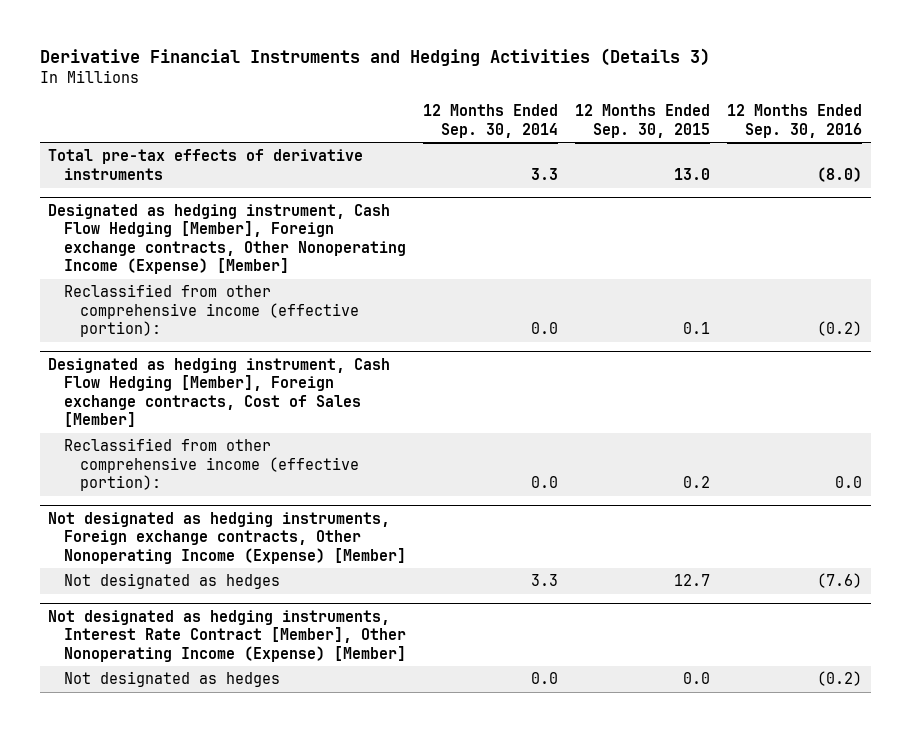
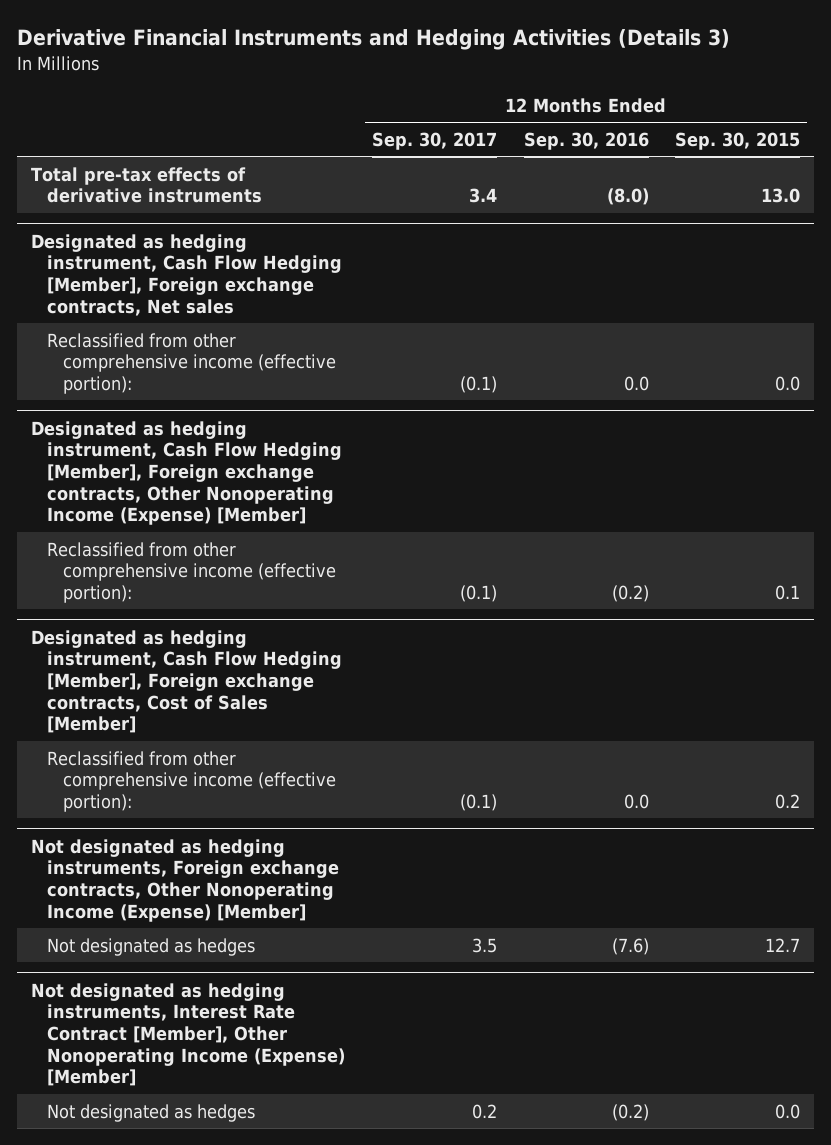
- | 12 Months Ended Sep. 30, 2014 | 12 Months Ended Sep. 30, 2015 | 12 Months Ended Sep. 30, 2016
+ | 12 Months Ended Sep. 30, 2017 | 12 Months Ended Sep. 30, 2016 | 12 Months Ended Sep. 30, 2015
+ Designated as hedging instrument, Cash Flow Hedging [Member], Foreign exchange contracts, Net sales
+ Reclassified from other comprehensive income (effective portion): | (0.1) | 0.0 | 0.0

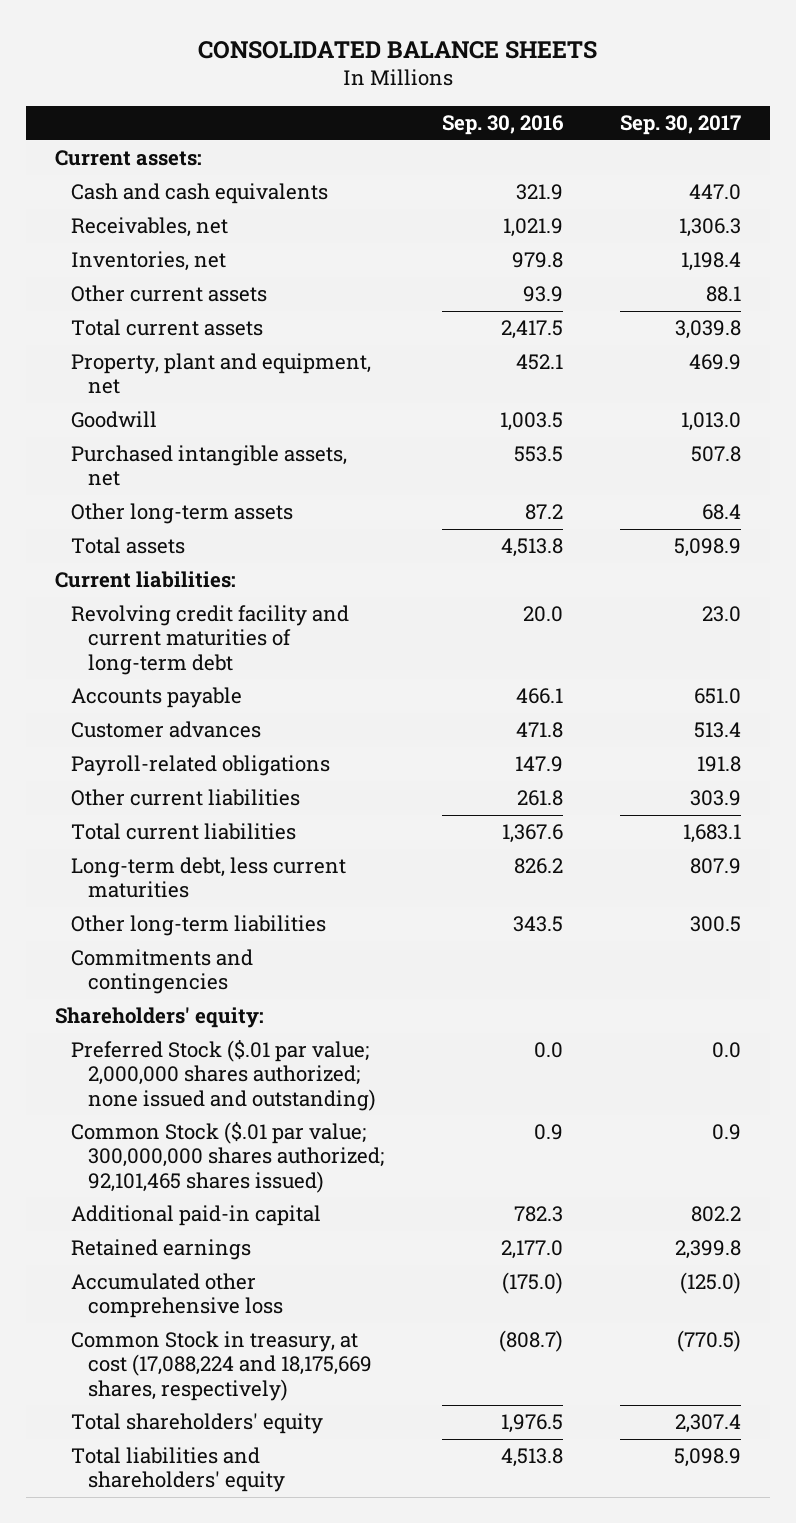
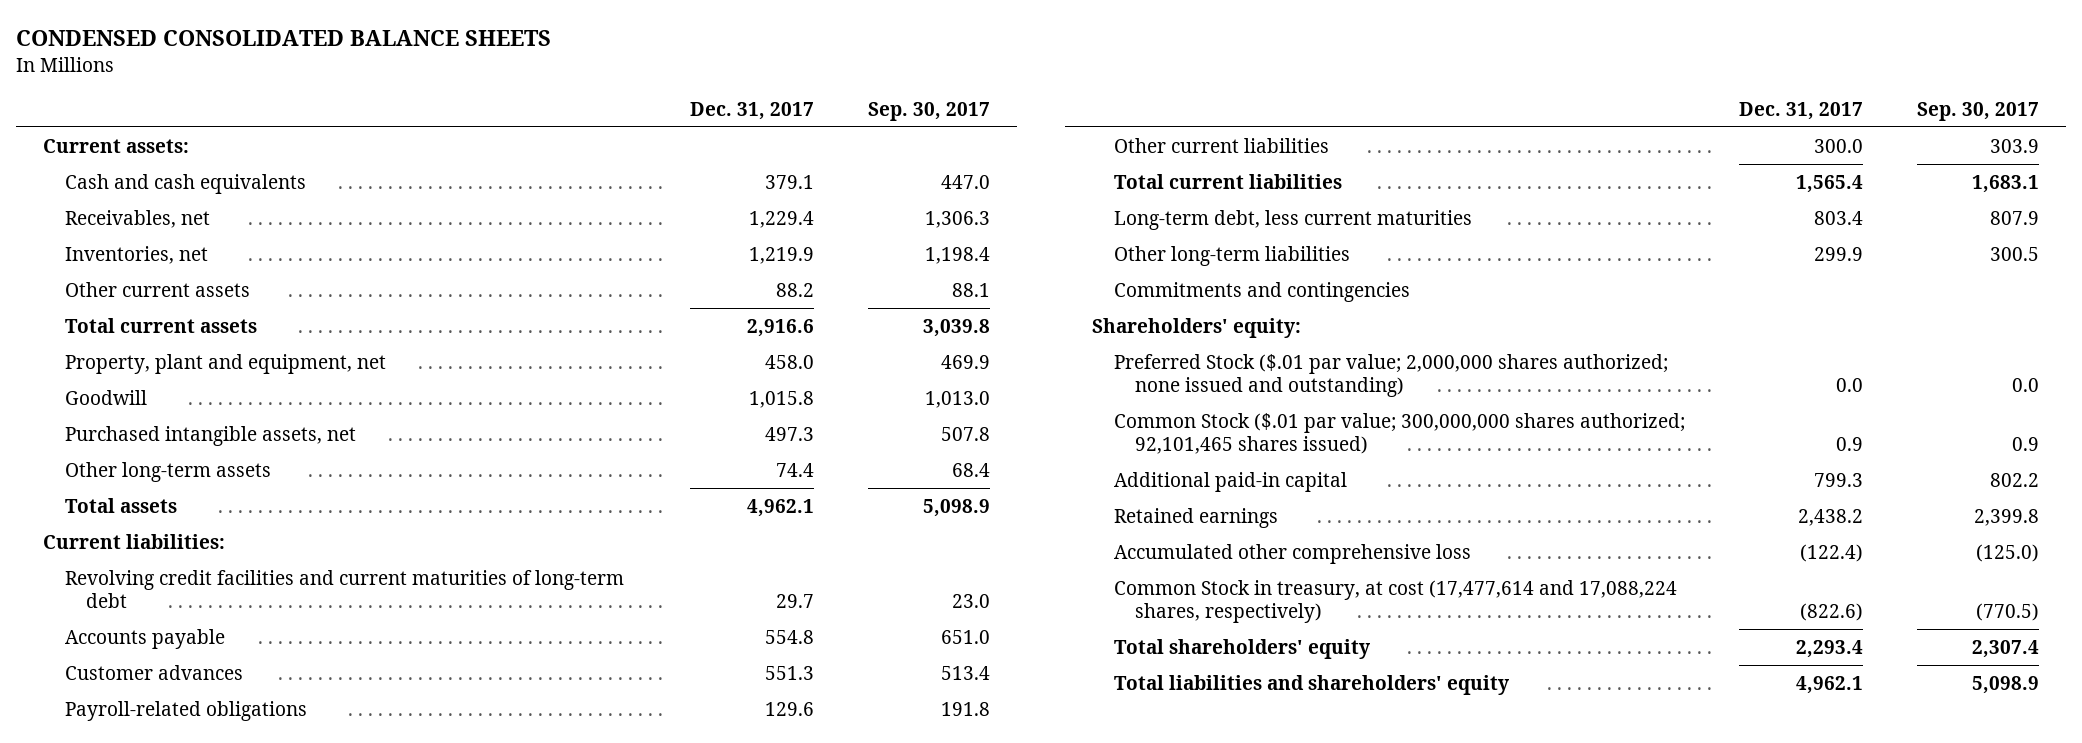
- CONSOLIDATED BALANCE SHEETS
+ CONDENSED CONSOLIDATED BALANCE SHEETS
- | Sep. 30, 2016 | Sep. 30, 2017
+ | Dec. 31, 2017 | Sep. 30, 2017
- Revolving credit facility and current maturities of long-term debt | 20.0 | 23.0
+ Revolving credit facilities and current maturities of long-term debt | 29.7 | 23.0
- Common Stock in treasury, at cost (17,088,224 and 18,175,669 shares, respectively) | (808.7) | (770.5)
+ Common Stock in treasury, at cost (17,477,614 and 17,088,224 shares, respectively) | (822.6) | (770.5)

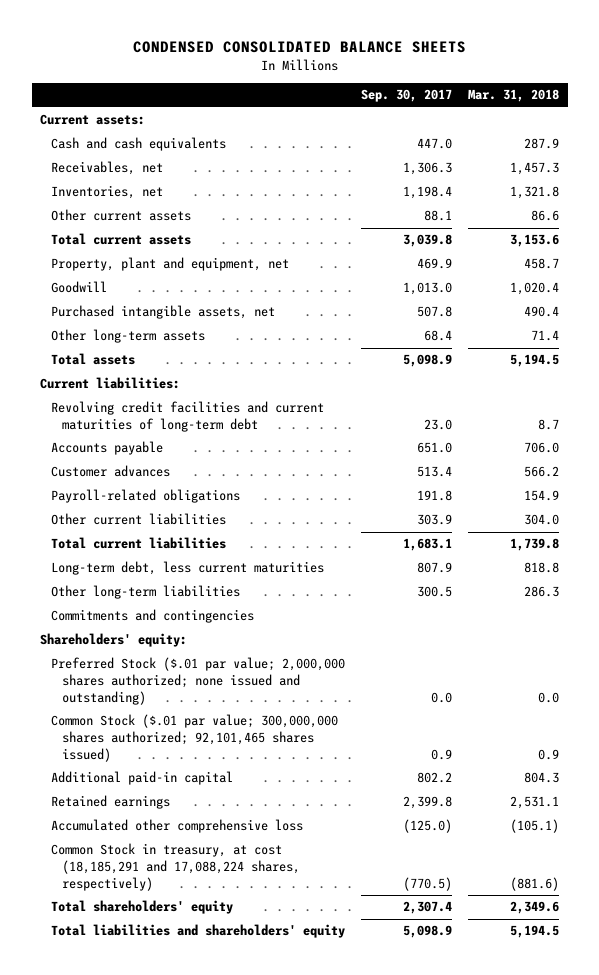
- | Dec. 31, 2017 | Sep. 30, 2017
+ | Sep. 30, 2017 | Mar. 31, 2018
- Common Stock in treasury, at cost (17,477,614 and 17,088,224 shares, respectively) | (822.6) | (770.5)
+ Common Stock in treasury, at cost (18,185,291 and 17,088,224 shares, respectively) | (770.5) | (881.6)

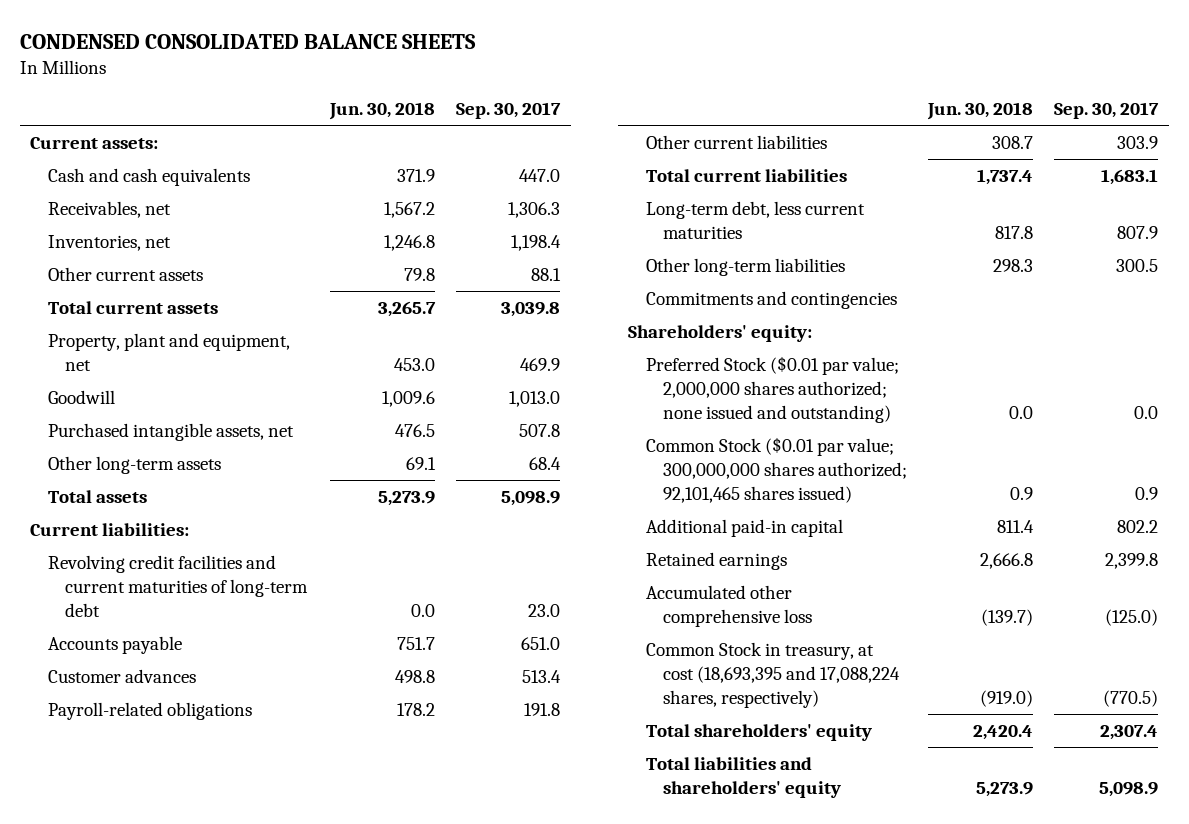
- | Sep. 30, 2017 | Mar. 31, 2018
+ | Jun. 30, 2018 | Sep. 30, 2017
- Preferred Stock ($.01 par value; 2,000,000 shares authorized; none issued and outstanding) | 0.0 | 0.0
- Common Stock ($.01 par value; 300,000,000 shares authorized; 92,101,465 shares issued) | 0.9 | 0.9
+ Preferred Stock ($0.01 par value; 2,000,000 shares authorized; none issued and outstanding) | 0.0 | 0.0
+ Common Stock ($0.01 par value; 300,000,000 shares authorized; 92,101,465 shares issued) | 0.9 | 0.9
- Common Stock in treasury, at cost (18,185,291 and 17,088,224 shares, respectively) | (770.5) | (881.6)
+ Common Stock in treasury, at cost (18,693,395 and 17,088,224 shares, respectively) | (919.0) | (770.5)

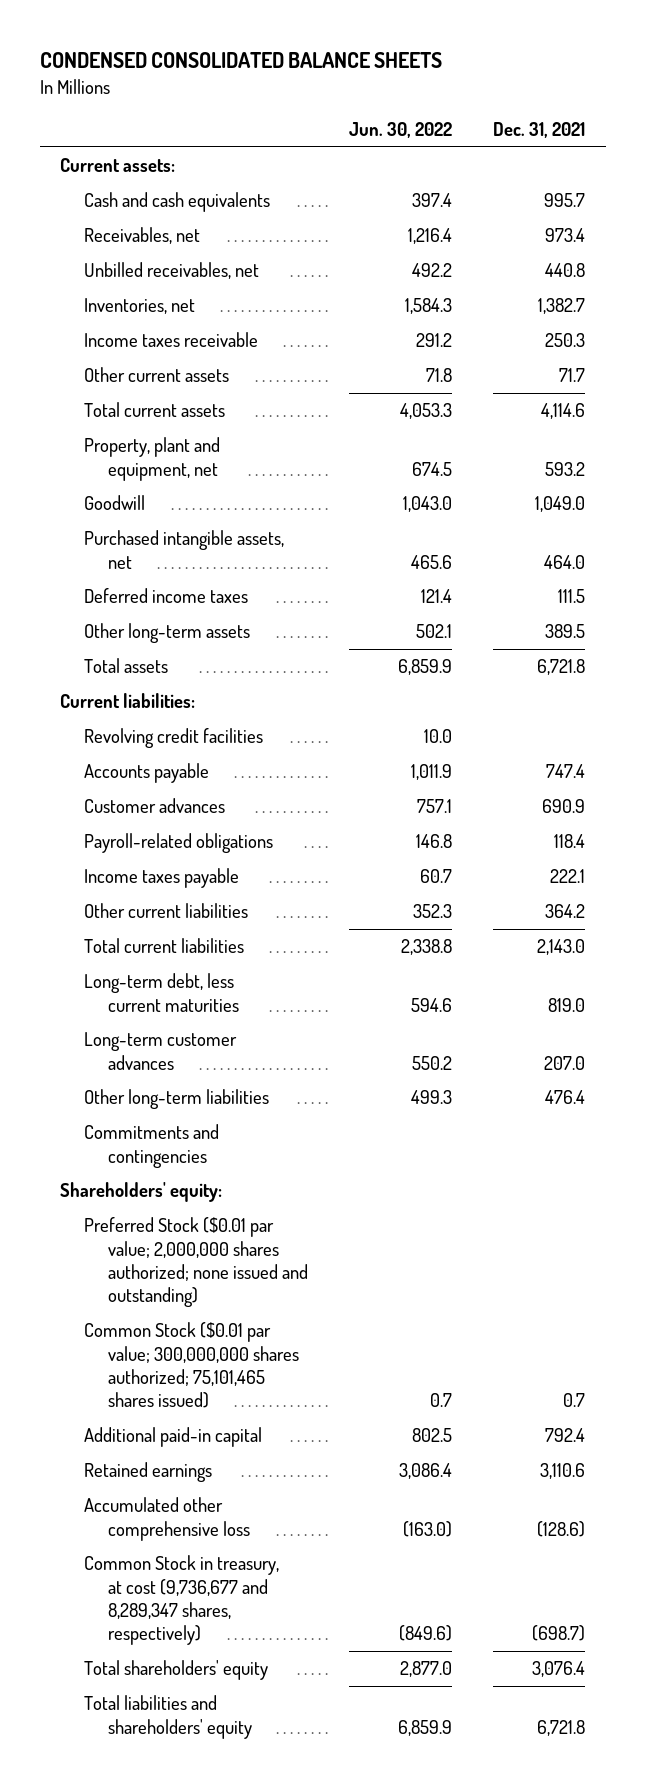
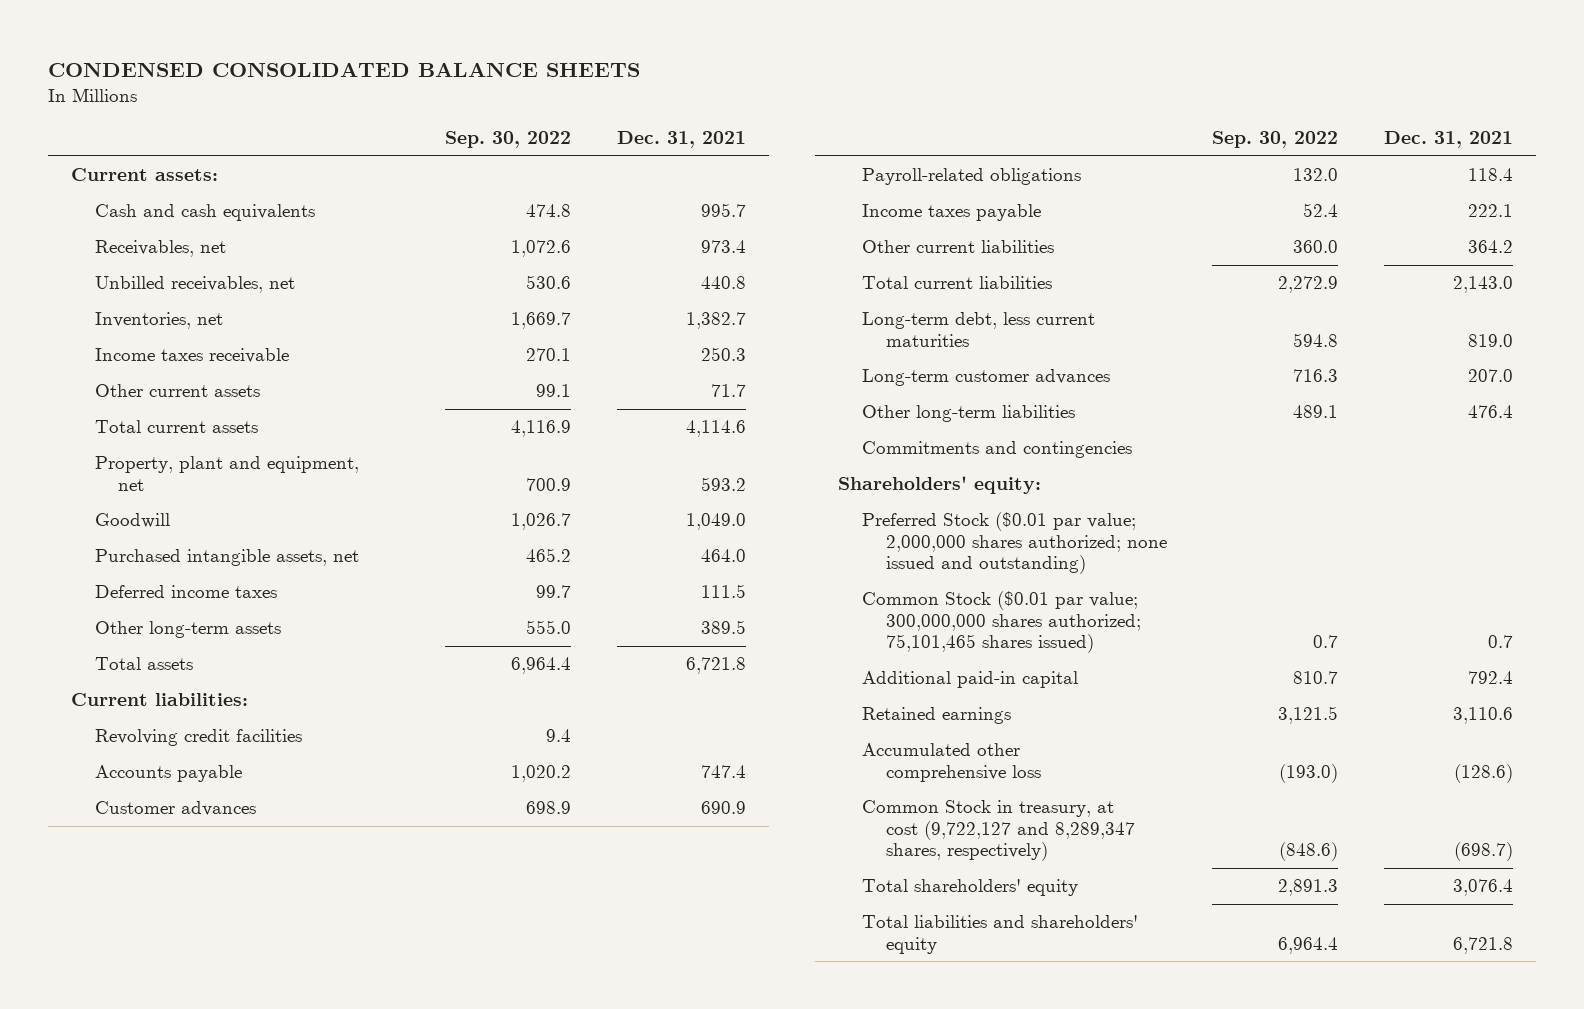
- | Jun. 30, 2022 | Dec. 31, 2021
+ | Sep. 30, 2022 | Dec. 31, 2021
- Common Stock in treasury, at cost (9,736,677 and 8,289,347 shares, respectively) | (849.6) | (698.7)
+ Common Stock in treasury, at cost (9,722,127 and 8,289,347 shares, respectively) | (848.6) | (698.7)

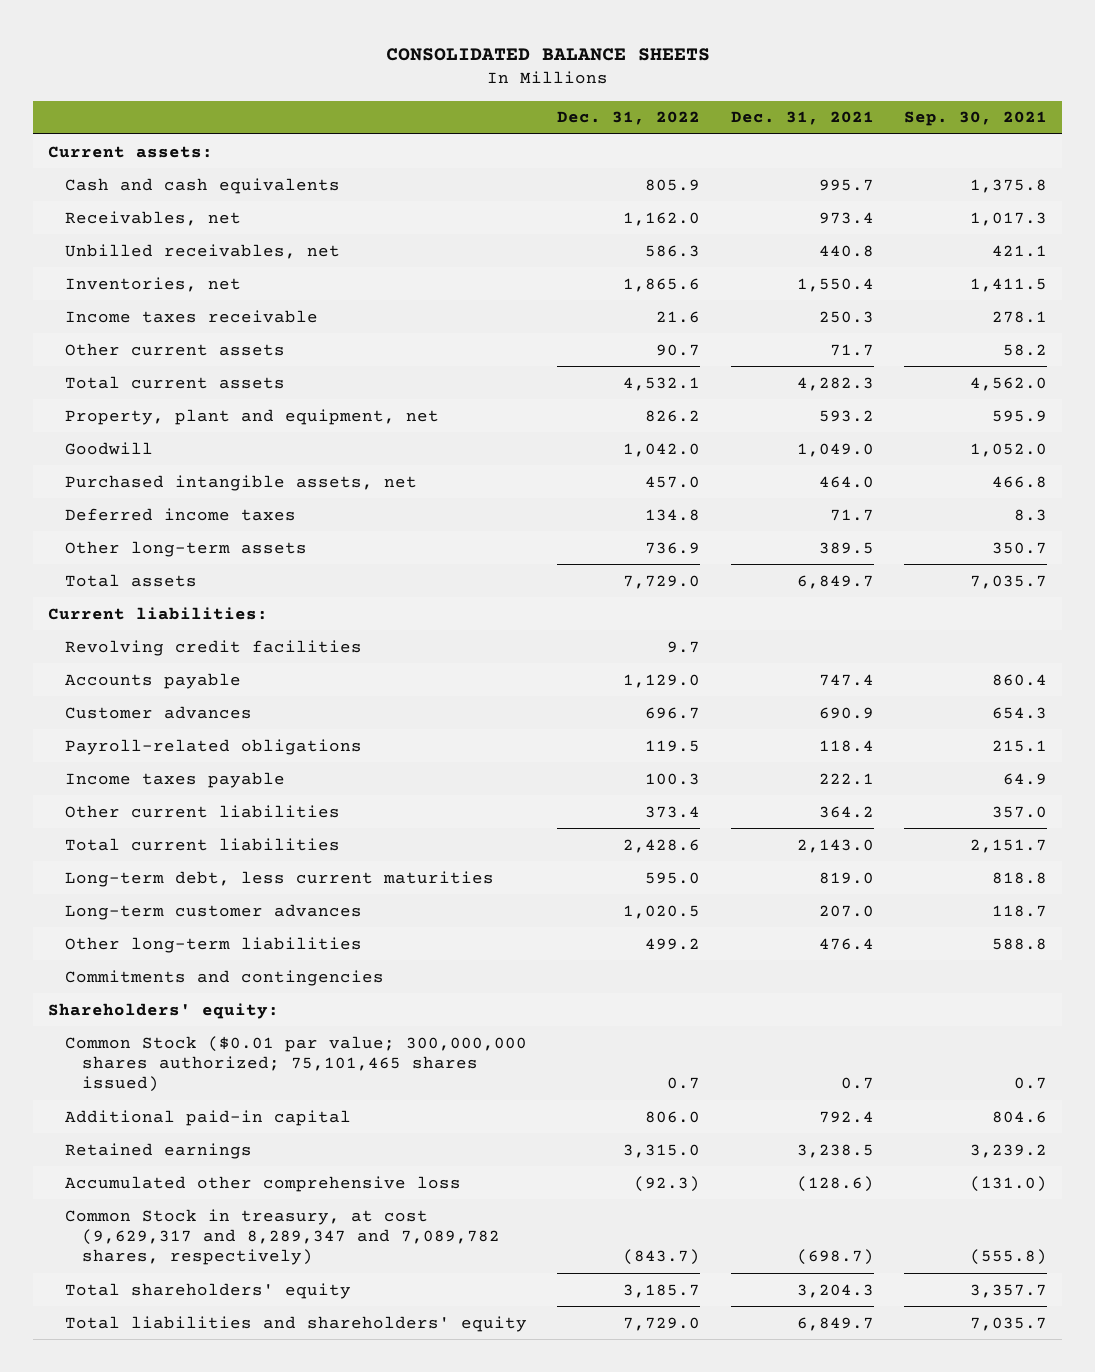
- CONDENSED CONSOLIDATED BALANCE SHEETS
+ CONSOLIDATED BALANCE SHEETS
- | Sep. 30, 2022 | Dec. 31, 2021
+ | Dec. 31, 2022 | Dec. 31, 2021 | Sep. 30, 2021
- Inventories, net | 1,669.7 | 1,382.7
+ Inventories, net | 1,865.6 | 1,550.4 | 1,411.5
- Total current assets | 4,116.9 | 4,114.6
+ Total current assets | 4,532.1 | 4,282.3 | 4,562.0
- Deferred income taxes | 99.7 | 111.5
+ Deferred income taxes | 134.8 | 71.7 | 8.3
- Total assets | 6,964.4 | 6,721.8
+ Total assets | 7,729.0 | 6,849.7 | 7,035.7
- Preferred Stock ($0.01 par value; 2,000,000 shares authorized; none issued and outstanding)
- Retained earnings | 3,121.5 | 3,110.6
+ Retained earnings | 3,315.0 | 3,238.5 | 3,239.2
- Common Stock in treasury, at cost (9,722,127 and 8,289,347 shares, respectively) | (848.6) | (698.7)
- Total shareholders' equity | 2,891.3 | 3,076.4
- Total liabilities and shareholders' equity | 6,964.4 | 6,721.8
+ Common Stock in treasury, at cost (9,629,317 and 8,289,347 and 7,089,782 shares, respectively) | (843.7) | (698.7) | (555.8)
+ Total shareholders' equity | 3,185.7 | 3,204.3 | 3,357.7
+ Total liabilities and shareholders' equity | 7,729.0 | 6,849.7 | 7,035.7

